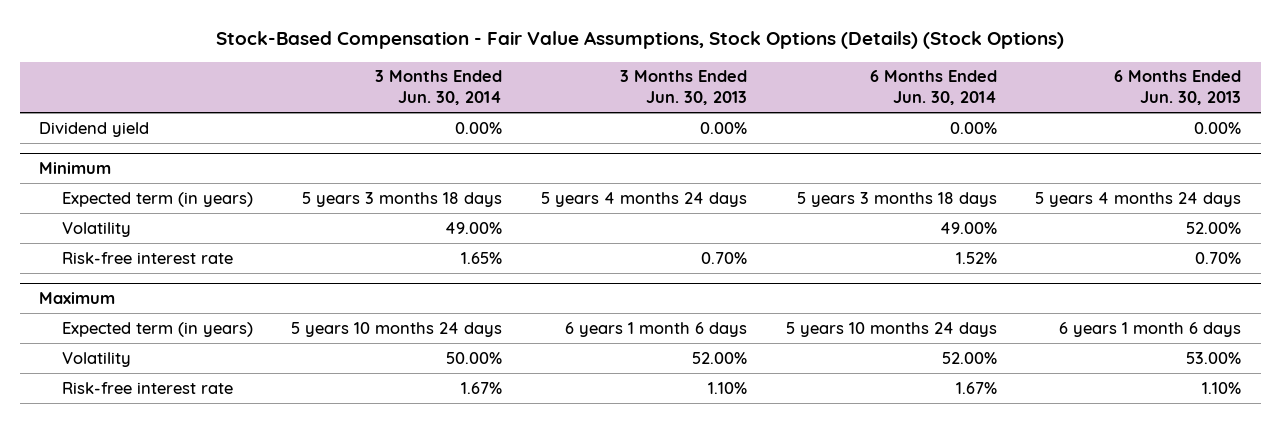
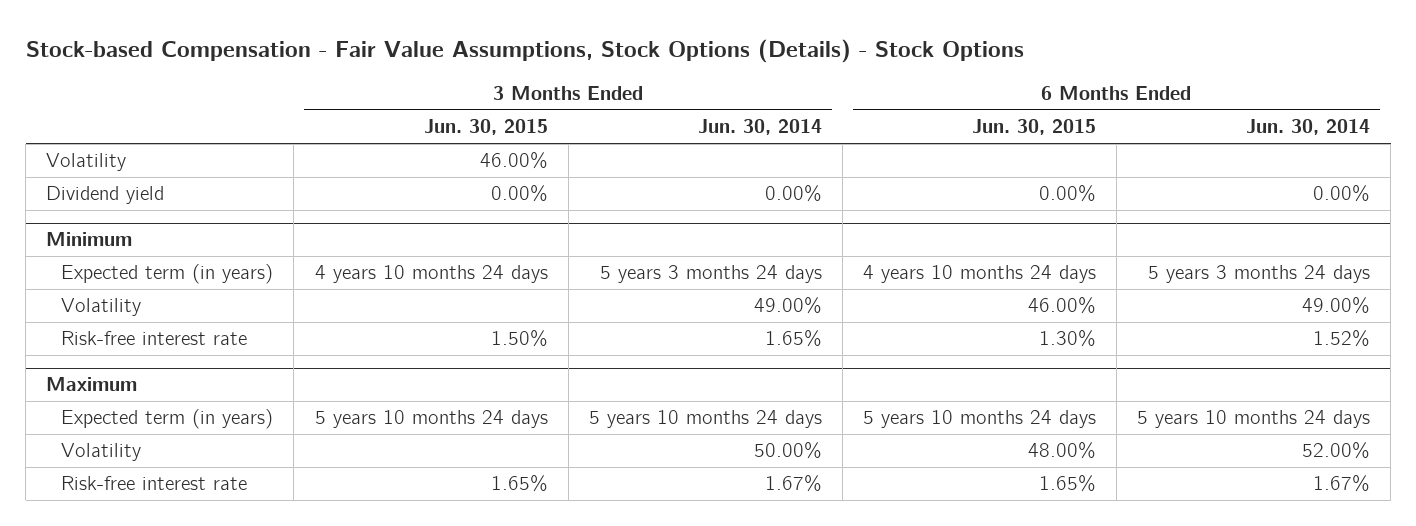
- Stock-Based Compensation - Fair Value Assumptions, Stock Options (Details) (Stock Options)
+ Stock-based Compensation - Fair Value Assumptions, Stock Options (Details) - Stock Options
- | 3 Months Ended Jun. 30, 2014 | 3 Months Ended Jun. 30, 2013 | 6 Months Ended Jun. 30, 2014 | 6 Months Ended Jun. 30, 2013
+ | 3 Months Ended Jun. 30, 2015 | 3 Months Ended Jun. 30, 2014 | 6 Months Ended Jun. 30, 2015 | 6 Months Ended Jun. 30, 2014
+ Volatility | 46.00% | | |
@ Minimum
- Expected term (in years) | 5 years 3 months 18 days | 5 years 4 months 24 days | 5 years 3 months 18 days | 5 years 4 months 24 days
+ Expected term (in years) | 4 years 10 months 24 days | 5 years 3 months 24 days | 4 years 10 months 24 days | 5 years 3 months 24 days

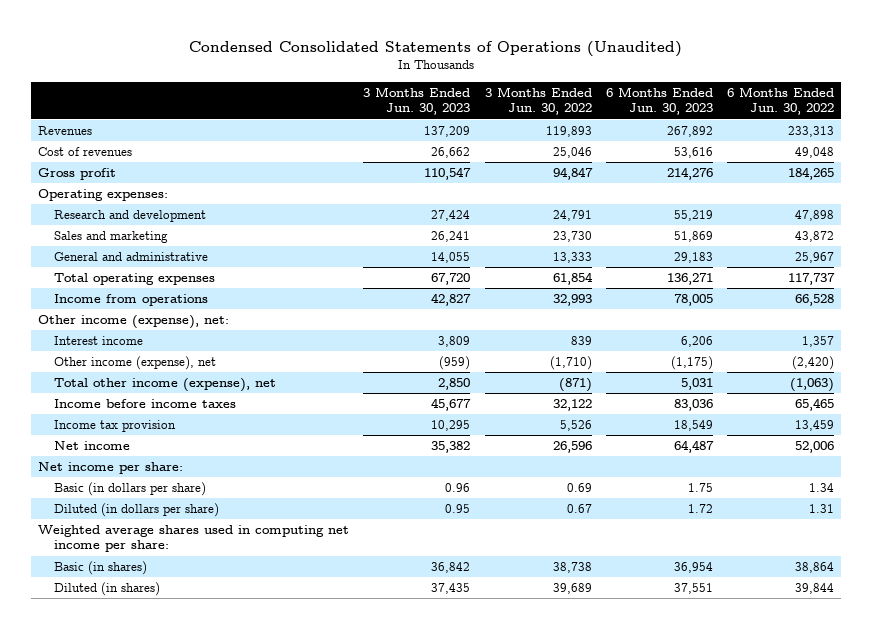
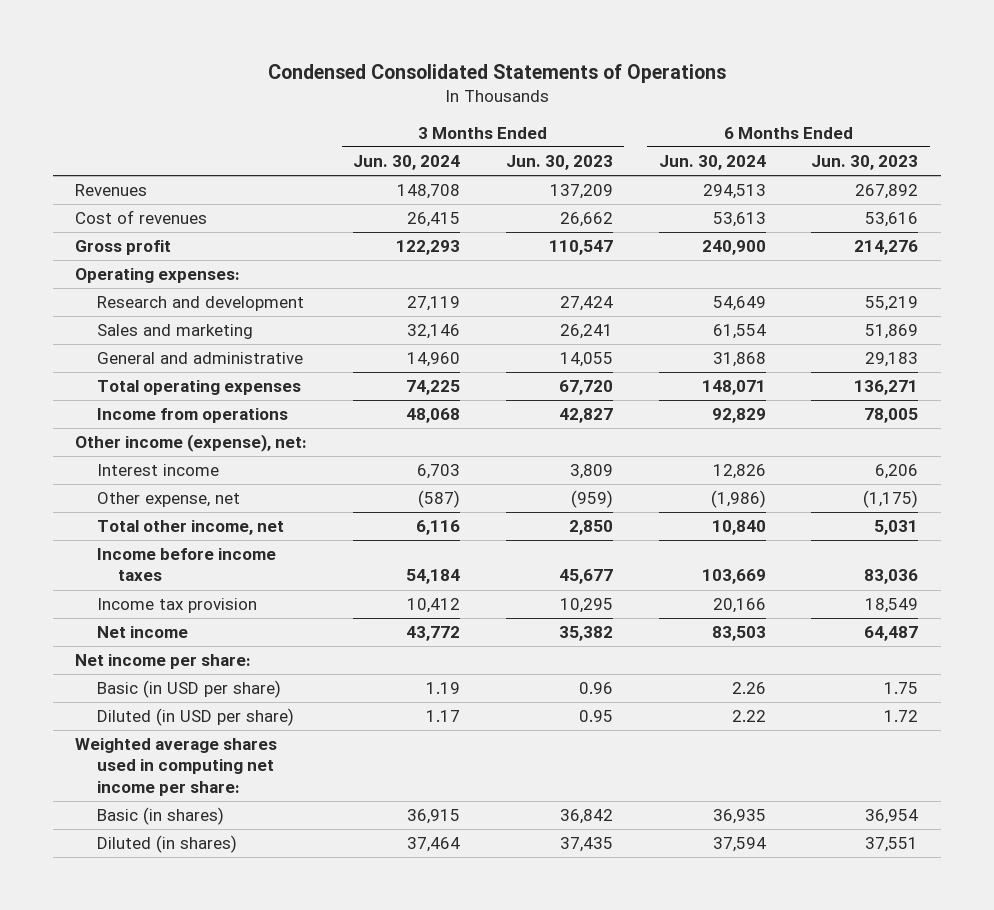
- Condensed Consolidated Statements of Operations (Unaudited)
+ Condensed Consolidated Statements of Operations
- | 3 Months Ended Jun. 30, 2023 | 3 Months Ended Jun. 30, 2022 | 6 Months Ended Jun. 30, 2023 | 6 Months Ended Jun. 30, 2022
+ | 3 Months Ended Jun. 30, 2024 | 3 Months Ended Jun. 30, 2023 | 6 Months Ended Jun. 30, 2024 | 6 Months Ended Jun. 30, 2023
- Other income (expense), net | (959) | (1,710) | (1,175) | (2,420)
- Total other income (expense), net | 2,850 | (871) | 5,031 | (1,063)
+ Other expense, net | (587) | (959) | (1,986) | (1,175)
+ Total other income, net | 6,116 | 2,850 | 10,840 | 5,031
- Basic (in dollars per share) | 0.96 | 0.69 | 1.75 | 1.34
- Diluted (in dollars per share) | 0.95 | 0.67 | 1.72 | 1.31
+ Basic (in USD per share) | 1.19 | 0.96 | 2.26 | 1.75
+ Diluted (in USD per share) | 1.17 | 0.95 | 2.22 | 1.72

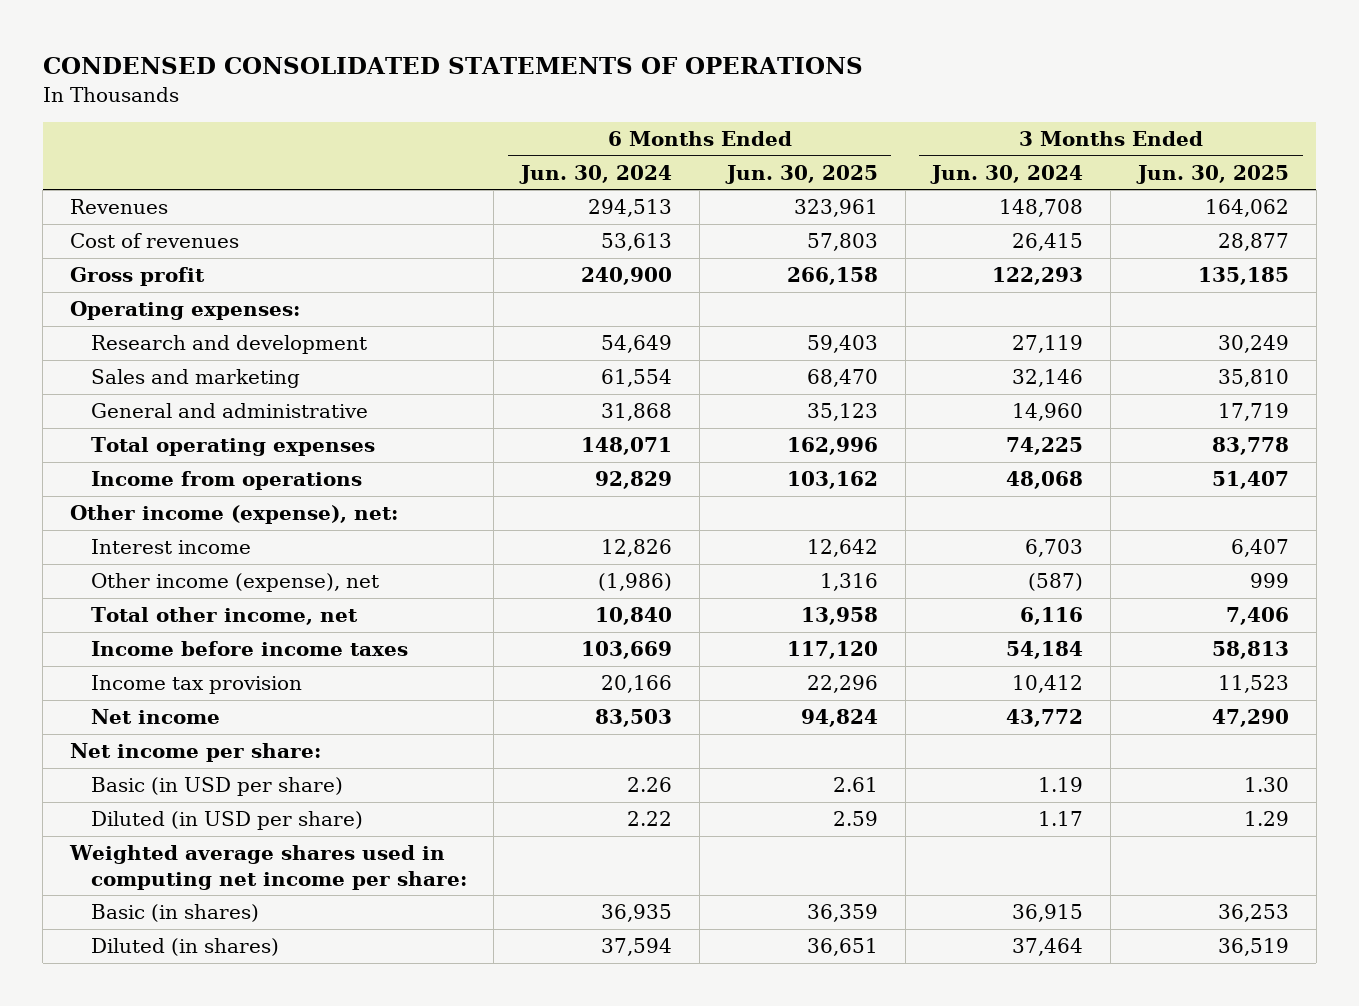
- Condensed Consolidated Statements of Operations
+ CONDENSED CONSOLIDATED STATEMENTS OF OPERATIONS
- | 3 Months Ended Jun. 30, 2024 | 3 Months Ended Jun. 30, 2023 | 6 Months Ended Jun. 30, 2024 | 6 Months Ended Jun. 30, 2023
+ | 6 Months Ended Jun. 30, 2024 | 6 Months Ended Jun. 30, 2025 | 3 Months Ended Jun. 30, 2024 | 3 Months Ended Jun. 30, 2025
- Other expense, net | (587) | (959) | (1,986) | (1,175)
+ Other income (expense), net | (1,986) | 1,316 | (587) | 999

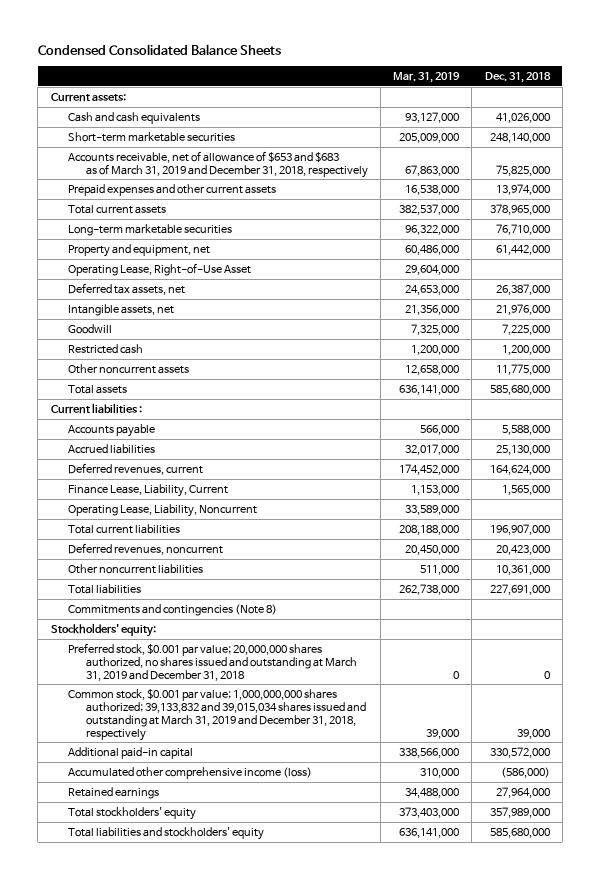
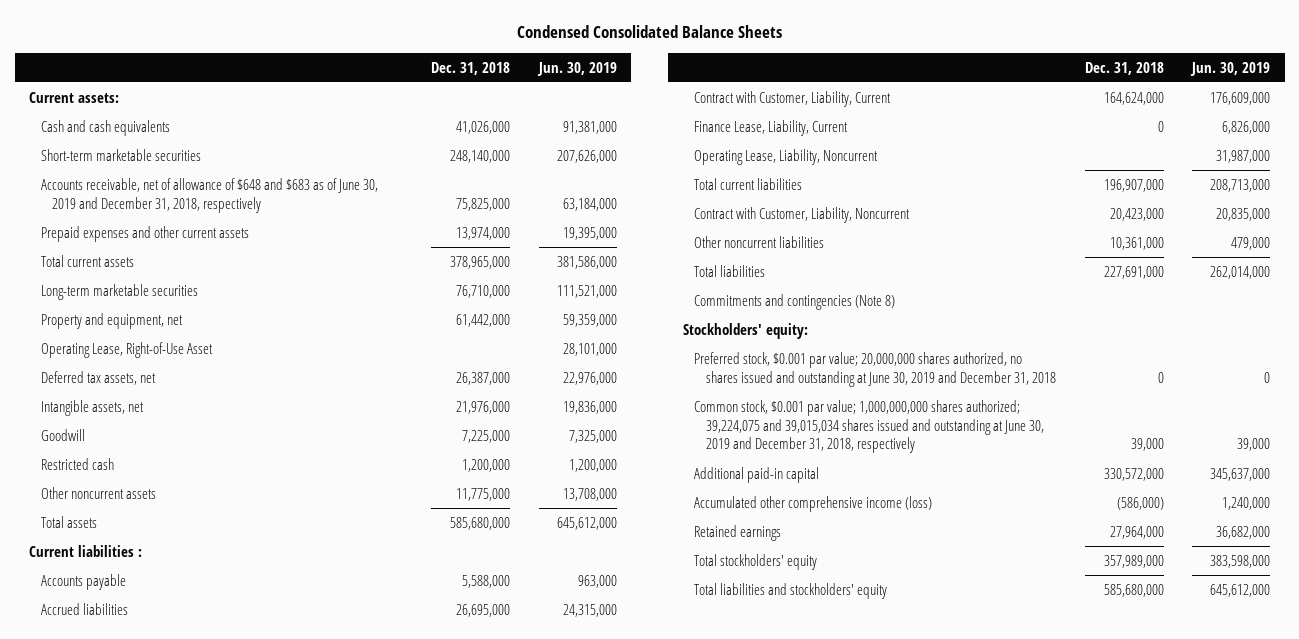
- | Mar. 31, 2019 | Dec. 31, 2018
+ | Dec. 31, 2018 | Jun. 30, 2019
- Accounts receivable, net of allowance of $653 and $683 as of March 31, 2019 and December 31, 2018, respectively | 67,863,000 | 75,825,000
+ Accounts receivable, net of allowance of $648 and $683 as of June 30, 2019 and December 31, 2018, respectively | 75,825,000 | 63,184,000
- Accrued liabilities | 32,017,000 | 25,130,000
- Deferred revenues, current | 174,452,000 | 164,624,000
- Finance Lease, Liability, Current | 1,153,000 | 1,565,000
+ Accrued liabilities | 26,695,000 | 24,315,000
+ Contract with Customer, Liability, Current | 164,624,000 | 176,609,000
+ Finance Lease, Liability, Current | 0 | 6,826,000
- Deferred revenues, noncurrent | 20,450,000 | 20,423,000
+ Contract with Customer, Liability, Noncurrent | 20,423,000 | 20,835,000
- Preferred stock, $0.001 par value; 20,000,000 shares authorized, no shares issued and outstanding at March 31, 2019 and December 31, 2018 | 0 | 0
- Common stock, $0.001 par value; 1,000,000,000 shares authorized; 39,133,832 and 39,015,034 shares issued and outstanding at March 31, 2019 and December 31, 2018, respectively | 39,000 | 39,000
+ Preferred stock, $0.001 par value; 20,000,000 shares authorized, no shares issued and outstanding at June 30, 2019 and December 31, 2018 | 0 | 0
+ Common stock, $0.001 par value; 1,000,000,000 shares authorized; 39,224,075 and 39,015,034 shares issued and outstanding at June 30, 2019 and December 31, 2018, respectively | 39,000 | 39,000

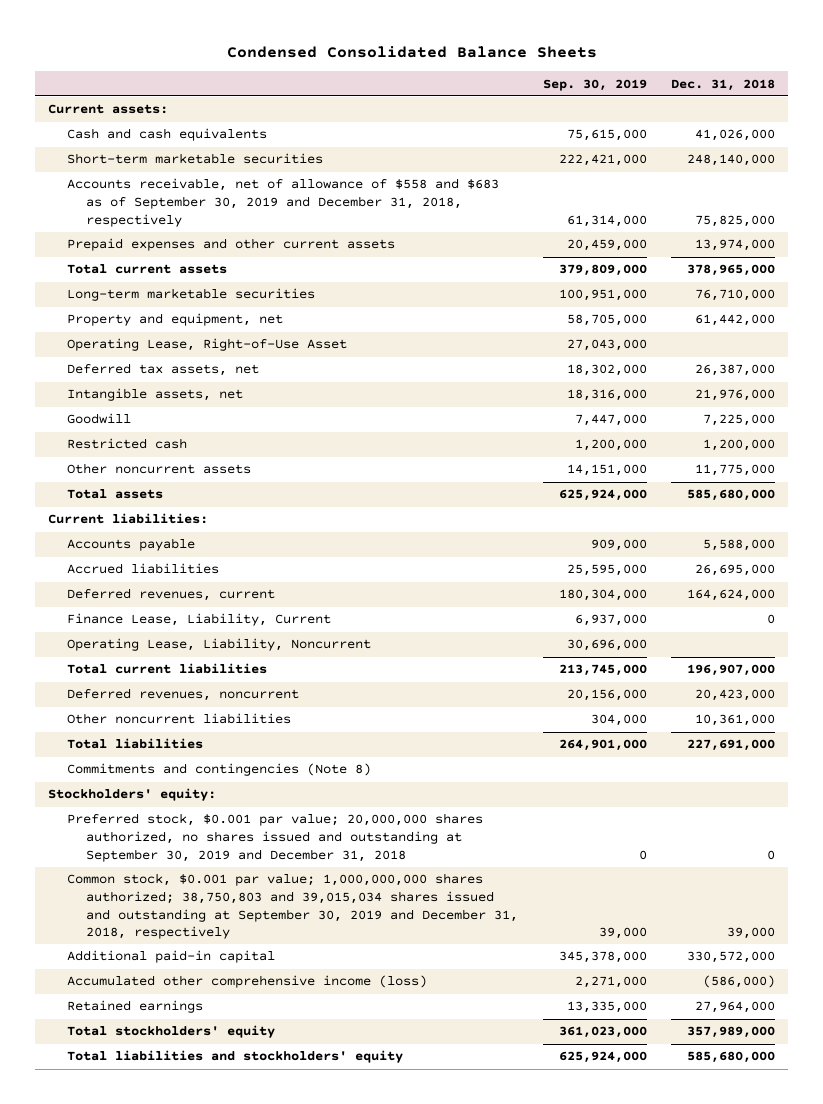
- | Dec. 31, 2018 | Jun. 30, 2019
+ | Sep. 30, 2019 | Dec. 31, 2018
- Accounts receivable, net of allowance of $648 and $683 as of June 30, 2019 and December 31, 2018, respectively | 75,825,000 | 63,184,000
+ Accounts receivable, net of allowance of $558 and $683 as of September 30, 2019 and December 31, 2018, respectively | 61,314,000 | 75,825,000
- Current liabilities :
+ Current liabilities:
- Contract with Customer, Liability, Current | 164,624,000 | 176,609,000
+ Deferred revenues, current | 180,304,000 | 164,624,000
- Contract with Customer, Liability, Noncurrent | 20,423,000 | 20,835,000
+ Deferred revenues, noncurrent | 20,156,000 | 20,423,000
- Preferred stock, $0.001 par value; 20,000,000 shares authorized, no shares issued and outstanding at June 30, 2019 and December 31, 2018 | 0 | 0
- Common stock, $0.001 par value; 1,000,000,000 shares authorized; 39,224,075 and 39,015,034 shares issued and outstanding at June 30, 2019 and December 31, 2018, respectively | 39,000 | 39,000
+ Preferred stock, $0.001 par value; 20,000,000 shares authorized, no shares issued and outstanding at September 30, 2019 and December 31, 2018 | 0 | 0
+ Common stock, $0.001 par value; 1,000,000,000 shares authorized; 38,750,803 and 39,015,034 shares issued and outstanding at September 30, 2019 and December 31, 2018, respectively | 39,000 | 39,000

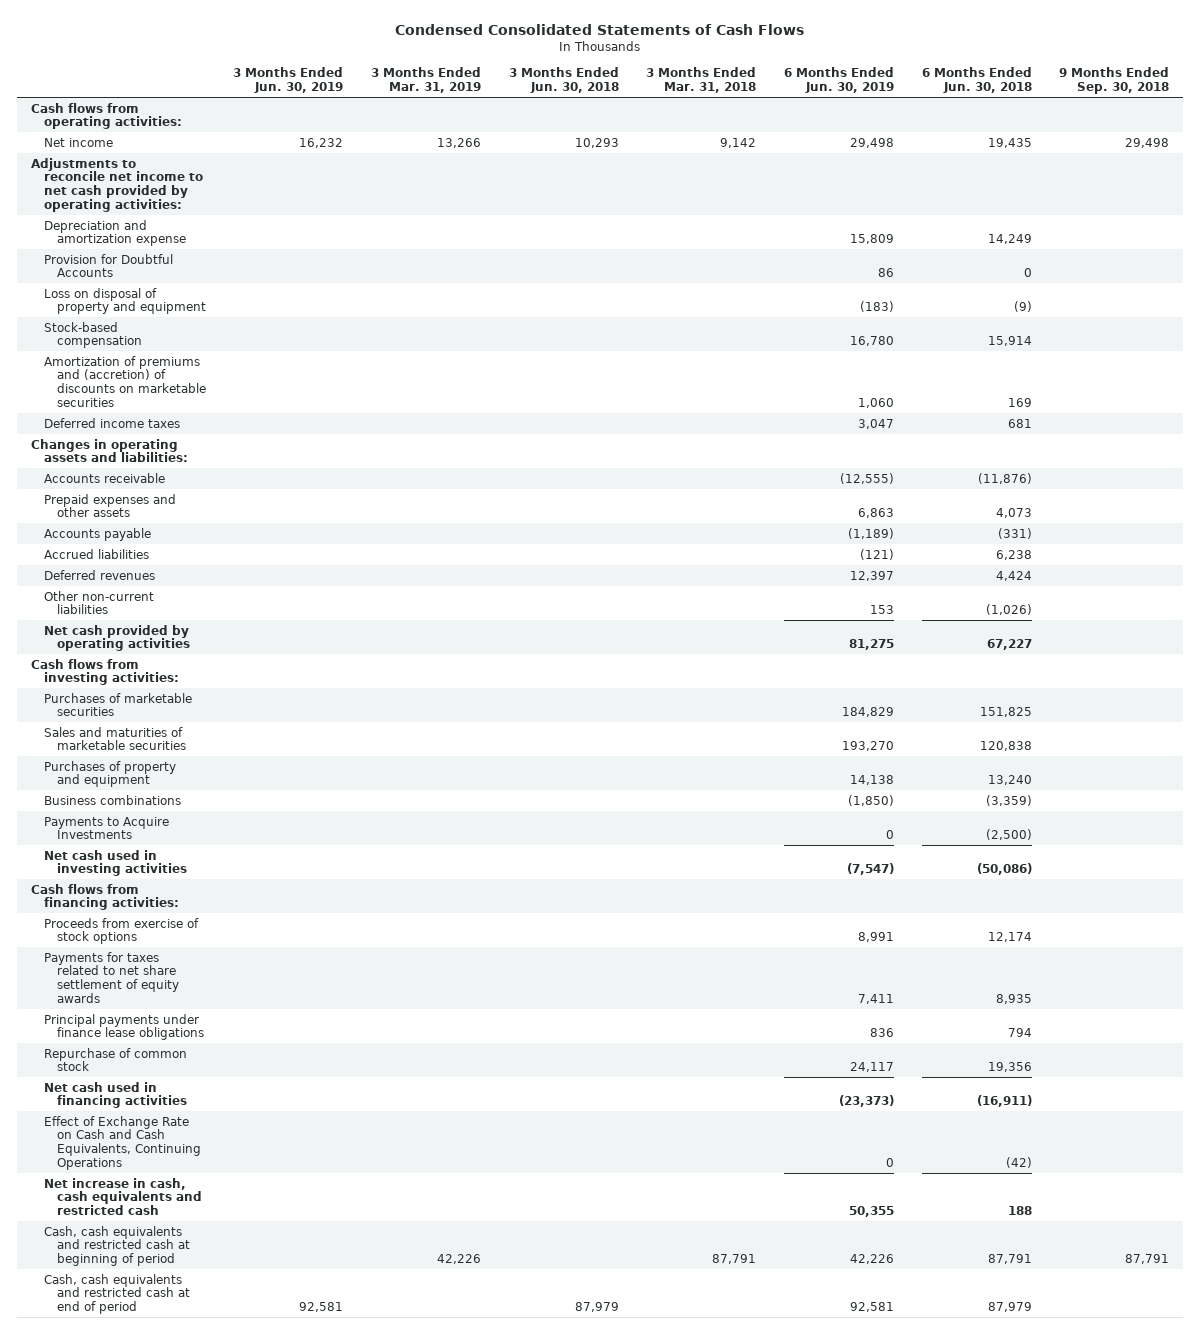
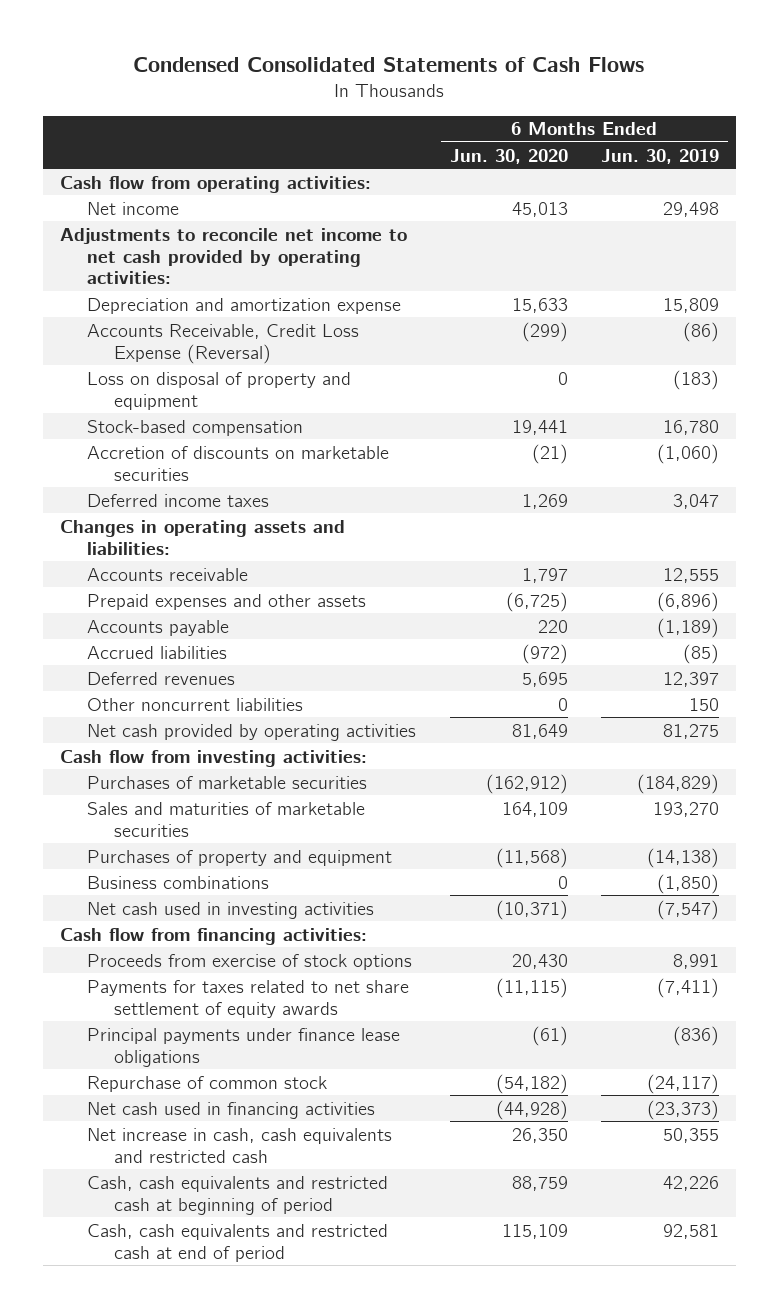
- | 3 Months Ended Jun. 30, 2019 | 3 Months Ended Mar. 31, 2019 | 3 Months Ended Jun. 30, 2018 | 3 Months Ended Mar. 31, 2018 | 6 Months Ended Jun. 30, 2019 | 6 Months Ended Jun. 30, 2018 | 9 Months Ended Sep. 30, 2018
+ | 6 Months Ended Jun. 30, 2020 | 6 Months Ended Jun. 30, 2019
- Cash flows from operating activities:
+ Cash flow from operating activities:
- Provision for Doubtful Accounts | | | | | 86 | 0 |
+ Accounts Receivable, Credit Loss Expense (Reversal) | (299) | (86)
- Amortization of premiums and (accretion) of discounts on marketable securities | | | | | 1,060 | 169 |
+ Accretion of discounts on marketable securities | (21) | (1,060)
- Accounts receivable | | | | | (12,555) | (11,876) |
- Prepaid expenses and other assets | | | | | 6,863 | 4,073 |
+ Accounts receivable | 1,797 | 12,555
+ Prepaid expenses and other assets | (6,725) | (6,896)
- Accrued liabilities | | | | | (121) | 6,238 |
+ Accrued liabilities | (972) | (85)
- Other non-current liabilities | | | | | 153 | (1,026) |
+ Other noncurrent liabilities | 0 | 150
- Cash flows from investing activities:
- Purchases of marketable securities | | | | | 184,829 | 151,825 |
+ Cash flow from investing activities:
+ Purchases of marketable securities | (162,912) | (184,829)
- Purchases of property and equipment | | | | | 14,138 | 13,240 |
+ Purchases of property and equipment | (11,568) | (14,138)
- Payments to Acquire Investments | | | | | 0 | (2,500) |
- Cash flows from financing activities:
+ Cash flow from financing activities:
- Payments for taxes related to net share settlement of equity awards | | | | | 7,411 | 8,935 |
- Principal payments under finance lease obligations | | | | | 836 | 794 |
- Repurchase of common stock | | | | | 24,117 | 19,356 |
+ Payments for taxes related to net share settlement of equity awards | (11,115) | (7,411)
+ Principal payments under finance lease obligations | (61) | (836)
+ Repurchase of common stock | (54,182) | (24,117)
- Effect of Exchange Rate on Cash and Cash Equivalents, Continuing Operations | | | | | 0 | (42) |

